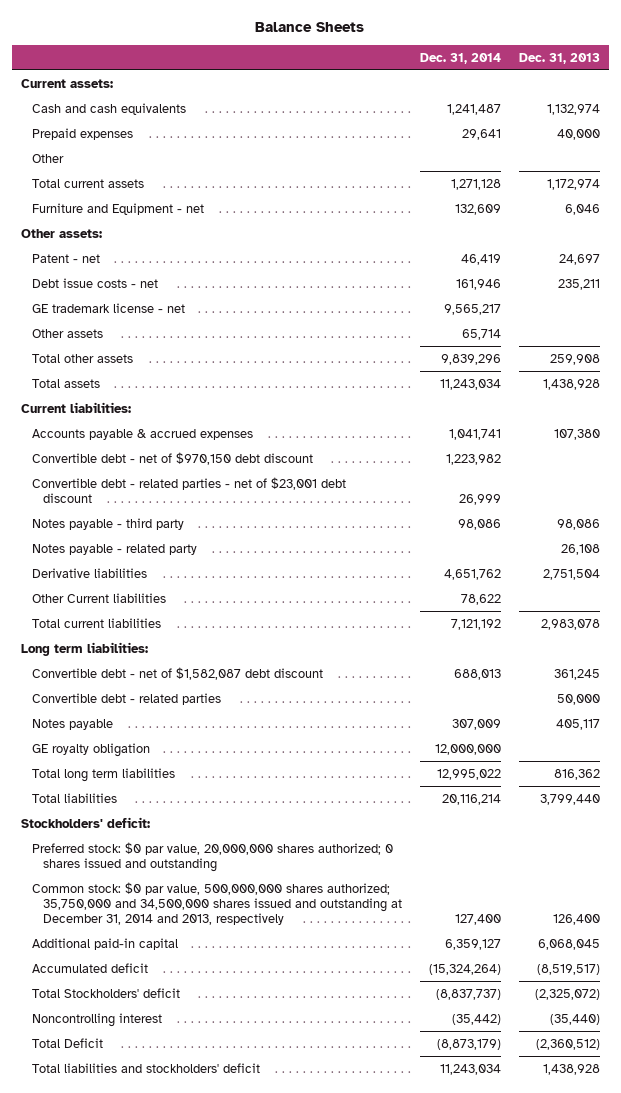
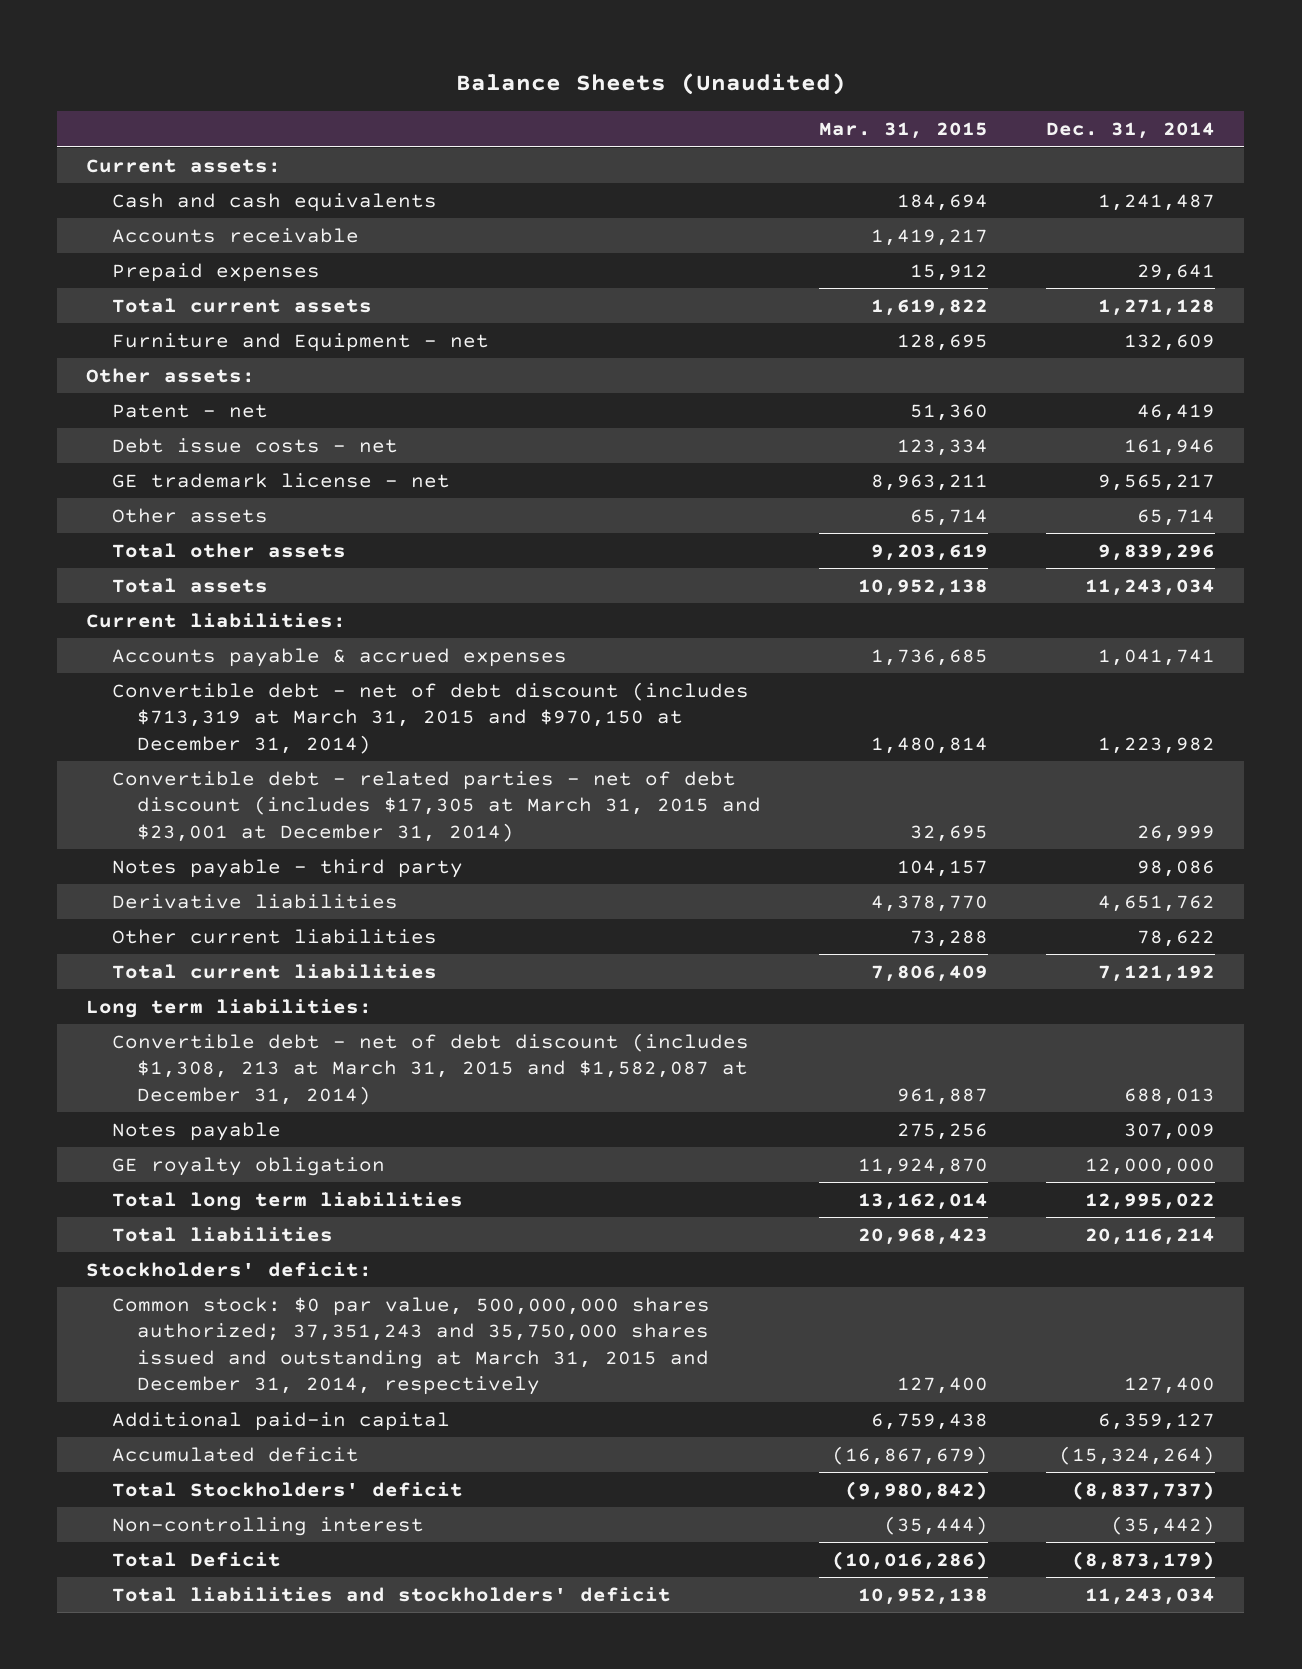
- Balance Sheets
+ Balance Sheets (Unaudited)
- | Dec. 31, 2014 | Dec. 31, 2013
+ | Mar. 31, 2015 | Dec. 31, 2014
+ Accounts receivable | 1,419,217 |
- Other
- Convertible debt - net of $970,150 debt discount | 1,223,982 |
- Convertible debt - related parties - net of $23,001 debt discount | 26,999 |
+ Convertible debt - net of debt discount (includes $713,319 at March 31, 2015 and $970,150 at December 31, 2014) | 1,480,814 | 1,223,982
+ Convertible debt - related parties - net of debt discount (includes $17,305 at March 31, 2015 and $23,001 at December 31, 2014) | 32,695 | 26,999
- Notes payable - related party | | 26,108
- Other Current liabilities | 78,622 |
+ Other current liabilities | 73,288 | 78,622
- Convertible debt - net of $1,582,087 debt discount | 688,013 | 361,245
- Convertible debt - related parties | | 50,000
+ Convertible debt - net of debt discount (includes $1,308, 213 at March 31, 2015 and $1,582,087 at December 31, 2014) | 961,887 | 688,013
- Preferred stock: $0 par value, 20,000,000 shares authorized; 0 shares issued and outstanding
- Common stock: $0 par value, 500,000,000 shares authorized; 35,750,000 and 34,500,000 shares issued and outstanding at December 31, 2014 and 2013, respectively | 127,400 | 126,400
+ Common stock: $0 par value, 500,000,000 shares authorized; 37,351,243 and 35,750,000 shares issued and outstanding at March 31, 2015 and December 31, 2014, respectively | 127,400 | 127,400
- Noncontrolling interest | (35,442) | (35,440)
+ Non-controlling interest | (35,444) | (35,442)

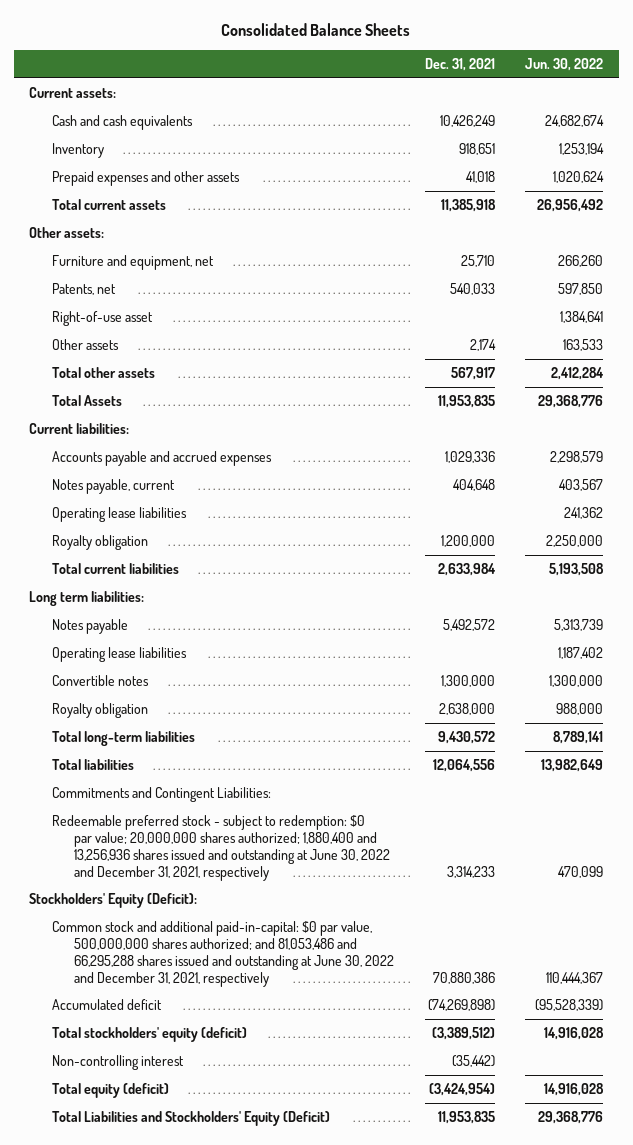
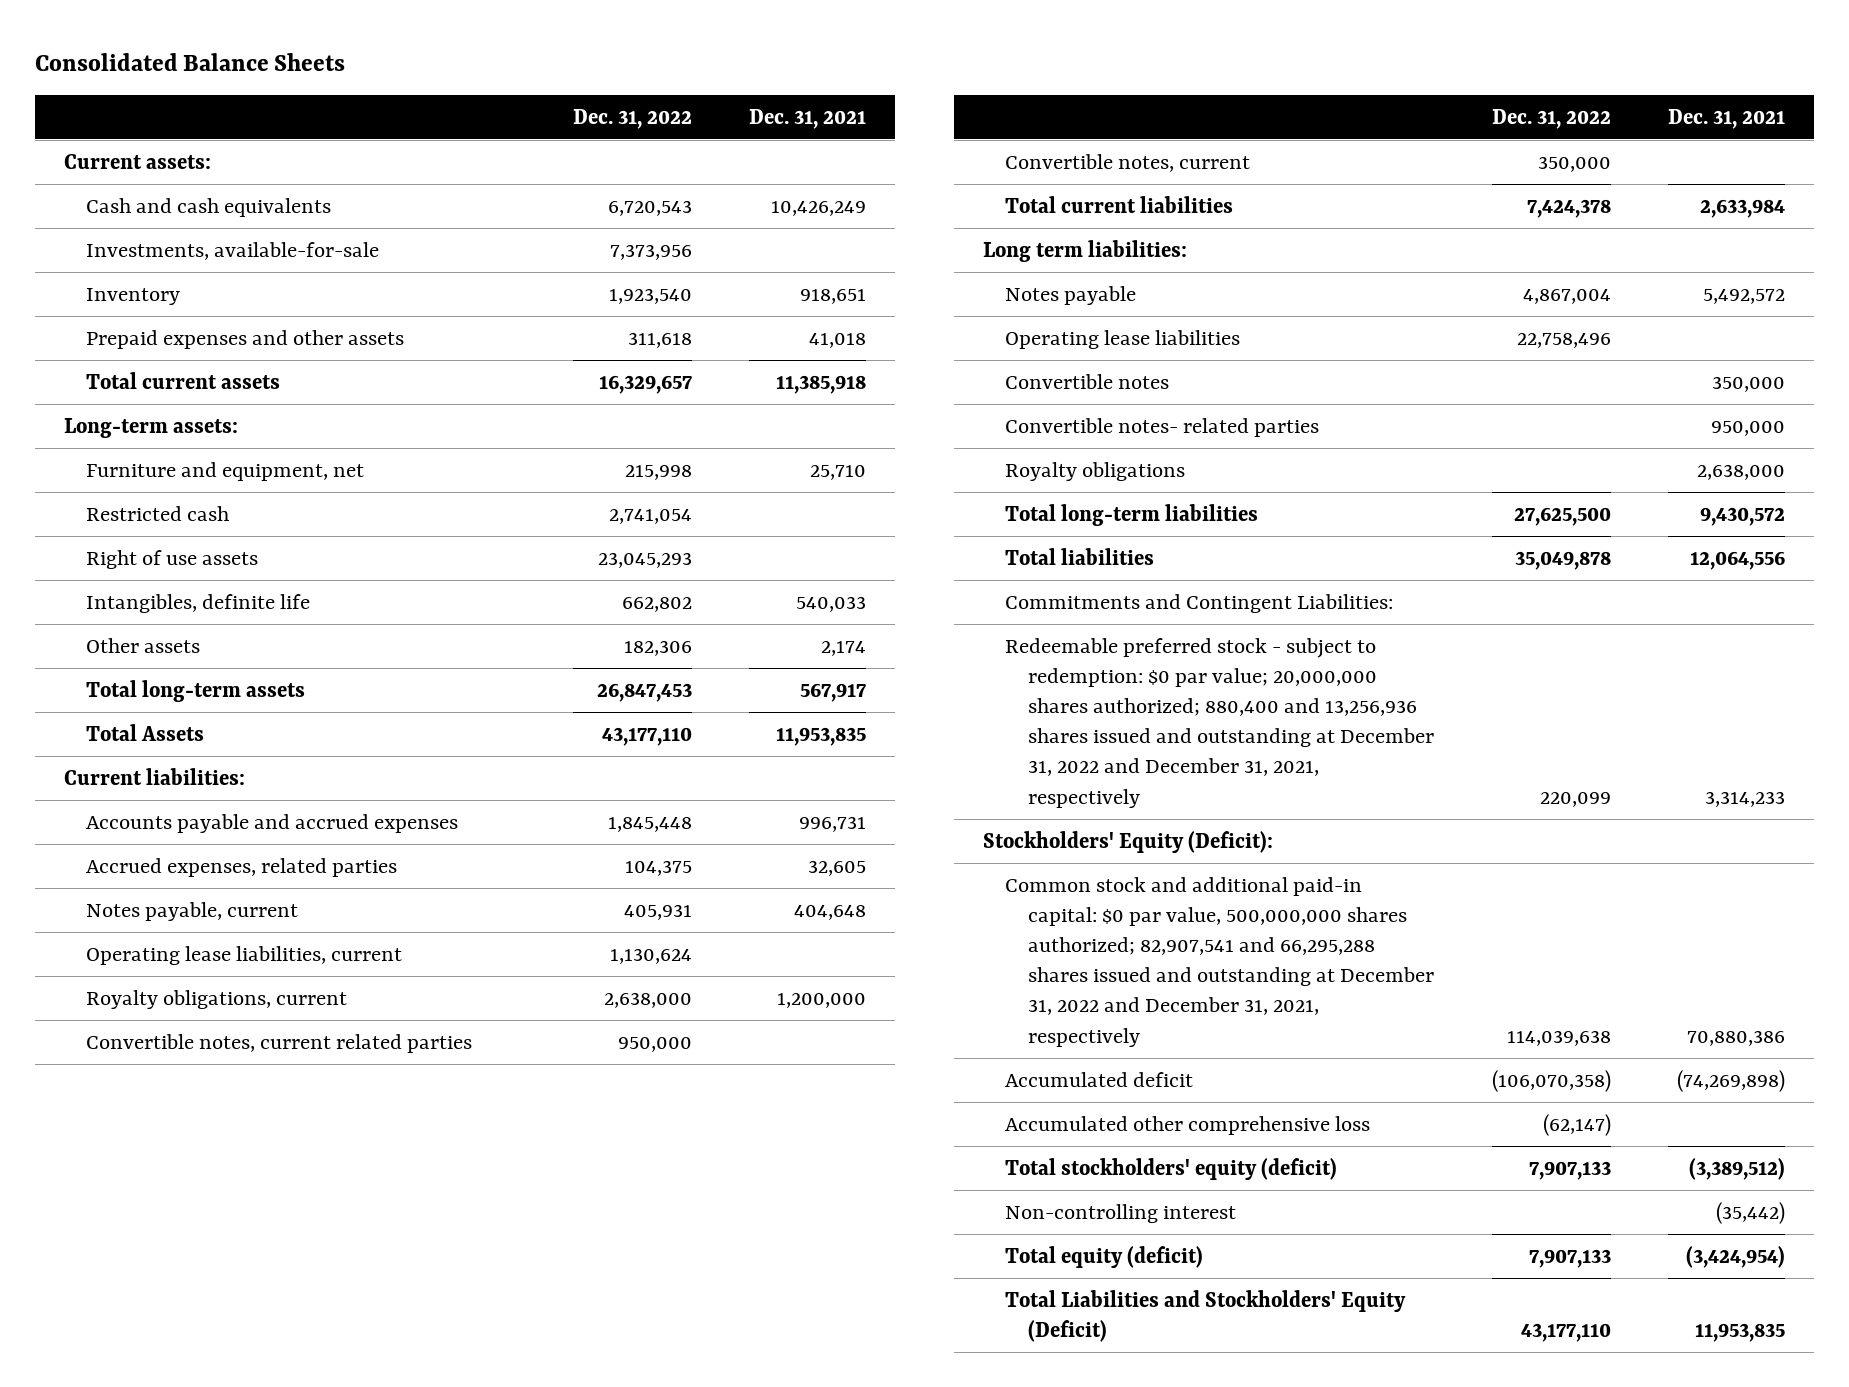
- | Dec. 31, 2021 | Jun. 30, 2022
+ | Dec. 31, 2022 | Dec. 31, 2021
+ Investments, available-for-sale | 7,373,956 |
- Other assets:
+ Long-term assets:
- Patents, net | 540,033 | 597,850
- Right-of-use asset | | 1,384,641
+ Restricted cash | 2,741,054 |
+ Right of use assets | 23,045,293 |
+ Intangibles, definite life | 662,802 | 540,033
- Total other assets | 567,917 | 2,412,284
+ Total long-term assets | 26,847,453 | 567,917
- Accounts payable and accrued expenses | 1,029,336 | 2,298,579
+ Accounts payable and accrued expenses | 1,845,448 | 996,731
+ Accrued expenses, related parties | 104,375 | 32,605
- Operating lease liabilities | | 241,362
- Royalty obligation | 1,200,000 | 2,250,000
+ Operating lease liabilities, current | 1,130,624 |
+ Royalty obligations, current | 2,638,000 | 1,200,000
+ Convertible notes, current related parties | 950,000 |
+ Convertible notes, current | 350,000 |
- Convertible notes | 1,300,000 | 1,300,000
- Royalty obligation | 2,638,000 | 988,000
+ Convertible notes | | 350,000
+ Convertible notes- related parties | | 950,000
+ Royalty obligations | | 2,638,000
- Redeemable preferred stock - subject to redemption: $0 par value; 20,000,000 shares authorized; 1,880,400 and 13,256,936 shares issued and outstanding at June 30, 2022 and December 31, 2021, respectively | 3,314,233 | 470,099
+ Redeemable preferred stock - subject to redemption: $0 par value; 20,000,000 shares authorized; 880,400 and 13,256,936 shares issued and outstanding at December 31, 2022 and December 31, 2021, respectively | 220,099 | 3,314,233
- Common stock and additional paid-in-capital: $0 par value, 500,000,000 shares authorized; and 81,053,486 and 66,295,288 shares issued and outstanding at June 30, 2022 and December 31, 2021, respectively | 70,880,386 | 110,444,367
+ Common stock and additional paid-in capital: $0 par value, 500,000,000 shares authorized; 82,907,541 and 66,295,288 shares issued and outstanding at December 31, 2022 and December 31, 2021, respectively | 114,039,638 | 70,880,386
+ Accumulated other comprehensive loss | (62,147) |

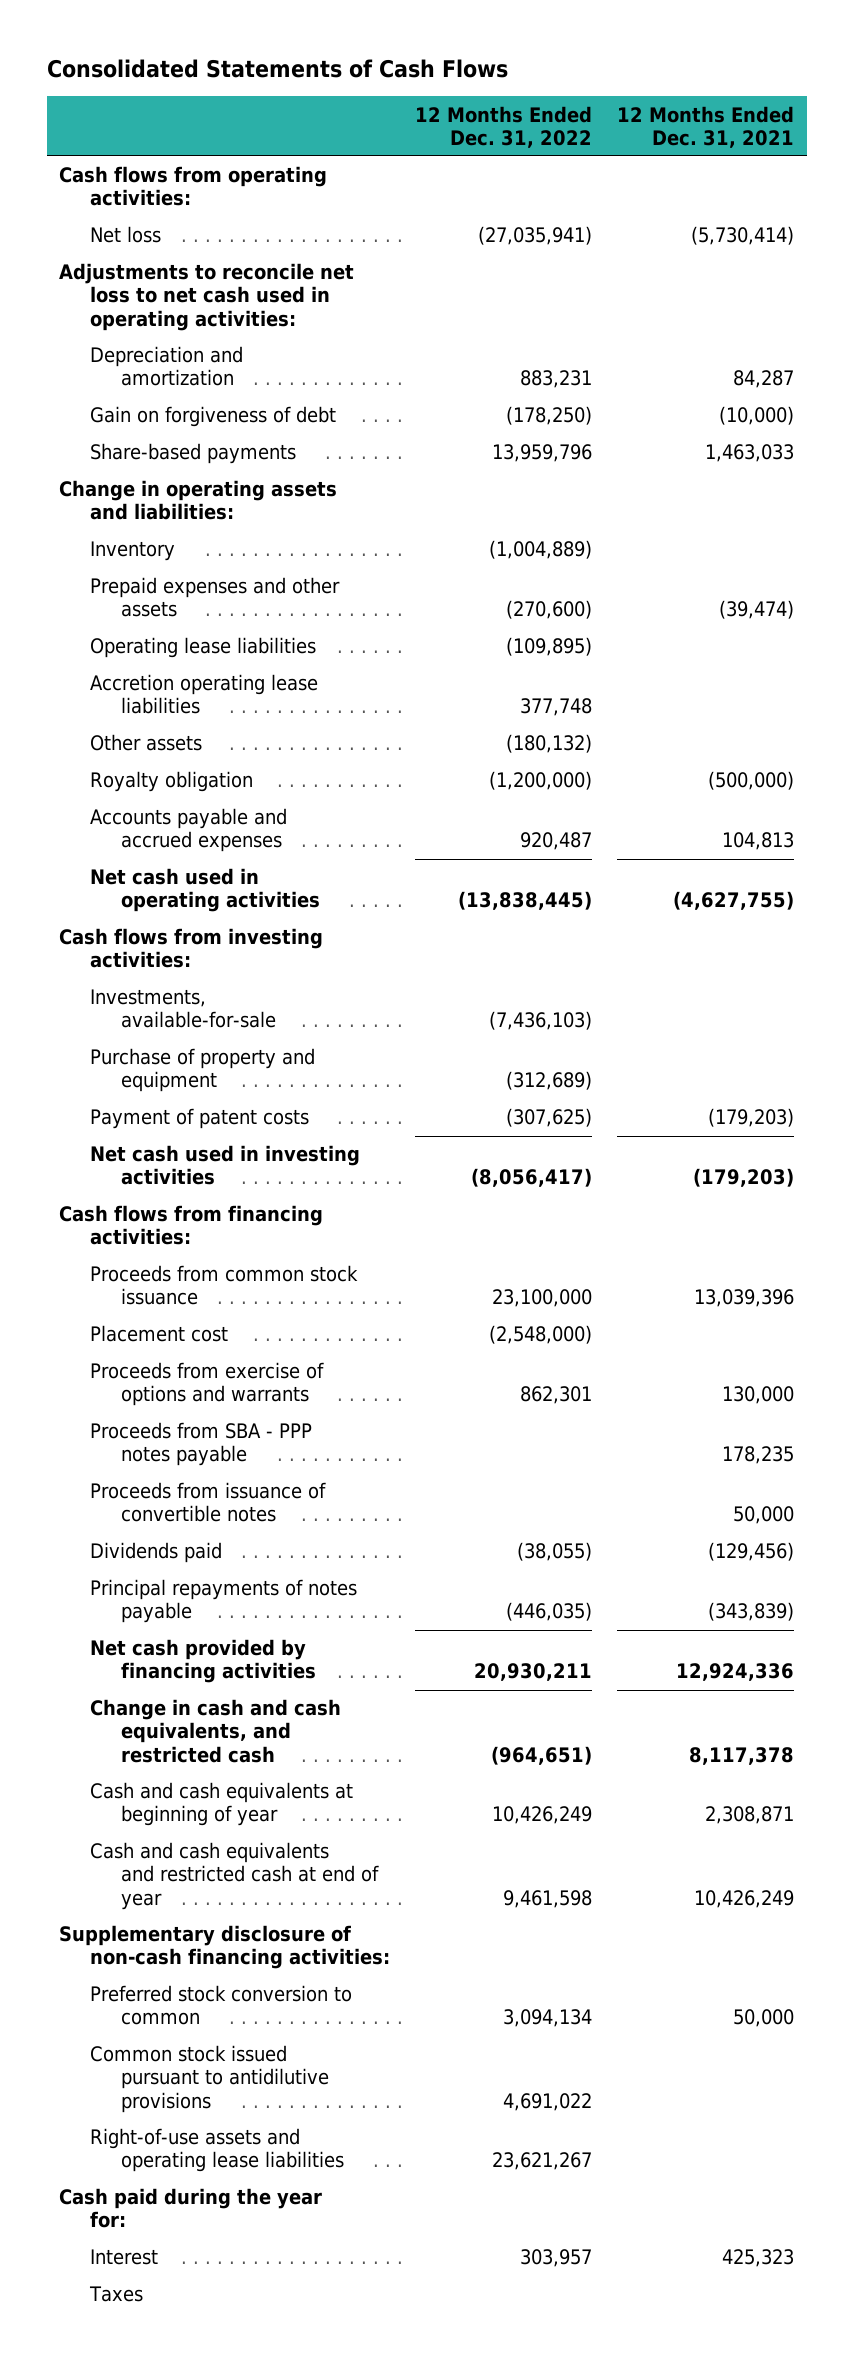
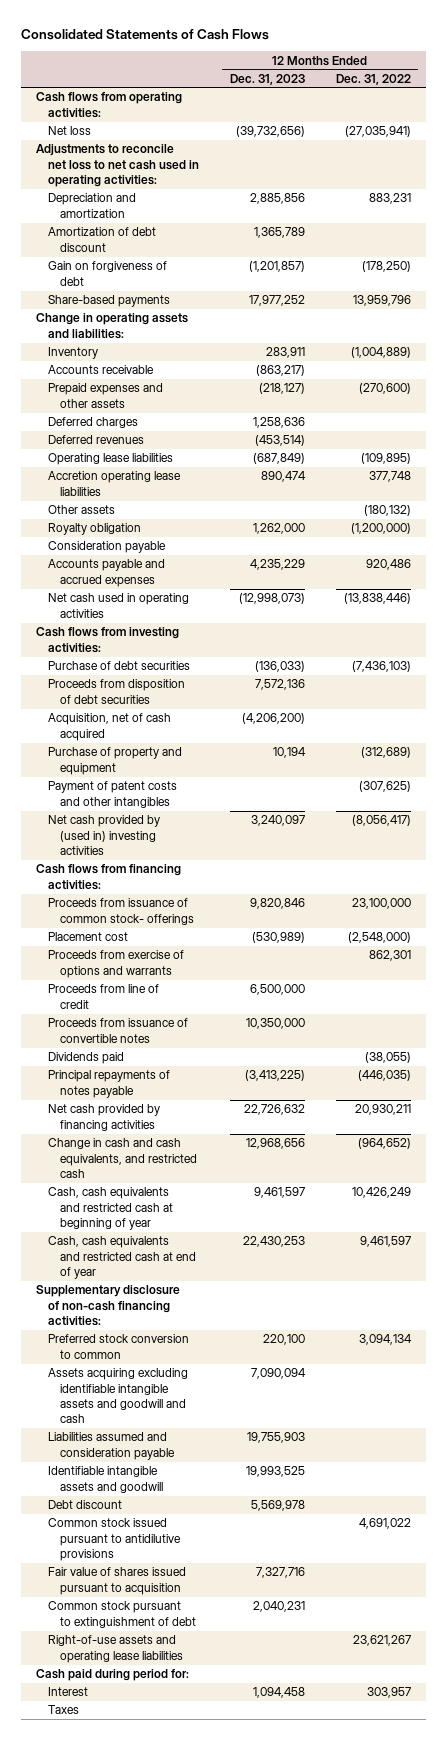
- | 12 Months Ended Dec. 31, 2022 | 12 Months Ended Dec. 31, 2021
+ | 12 Months Ended Dec. 31, 2023 | 12 Months Ended Dec. 31, 2022
+ Amortization of debt discount | 1,365,789 |
+ Accounts receivable | (863,217) |
+ Deferred charges | 1,258,636 |
+ Deferred revenues | (453,514) |
- Accounts payable and accrued expenses | 920,487 | 104,813
- Net cash used in operating activities | (13,838,445) | (4,627,755)
+ Consideration payable
+ Accounts payable and accrued expenses | 4,235,229 | 920,486
+ Net cash used in operating activities | (12,998,073) | (13,838,446)
- Investments, available-for-sale | (7,436,103) |
+ Purchase of debt securities | (136,033) | (7,436,103)
+ Proceeds from disposition of debt securities | 7,572,136 |
+ Acquisition, net of cash acquired | (4,206,200) |
- Payment of patent costs | (307,625) | (179,203)
- Net cash used in investing activities | (8,056,417) | (179,203)
+ Payment of patent costs and other intangibles | | (307,625)
+ Net cash provided by (used in) investing activities | 3,240,097 | (8,056,417)
- Proceeds from common stock issuance | 23,100,000 | 13,039,396
+ Proceeds from issuance of common stock- offerings | 9,820,846 | 23,100,000
- Proceeds from SBA - PPP notes payable | | 178,235
+ Proceeds from line of credit | 6,500,000 |
- Change in cash and cash equivalents, and restricted cash | (964,651) | 8,117,378
- Cash and cash equivalents at beginning of year | 10,426,249 | 2,308,871
- Cash and cash equivalents and restricted cash at end of year | 9,461,598 | 10,426,249
+ Change in cash and cash equivalents, and restricted cash | 12,968,656 | (964,652)
+ Cash, cash equivalents and restricted cash at beginning of year | 9,461,597 | 10,426,249
+ Cash, cash equivalents and restricted cash at end of year | 22,430,253 | 9,461,597
+ Assets acquiring excluding identifiable intangible assets and goodwill and cash | 7,090,094 |
+ Liabilities assumed and consideration payable | 19,755,903 |
+ Identifiable intangible assets and goodwill | 19,993,525 |
+ Debt discount | 5,569,978 |
+ Fair value of shares issued pursuant to acquisition | 7,327,716 |
+ Common stock pursuant to extinguishment of debt | 2,040,231 |
- Cash paid during the year for:
+ Cash paid during period for:

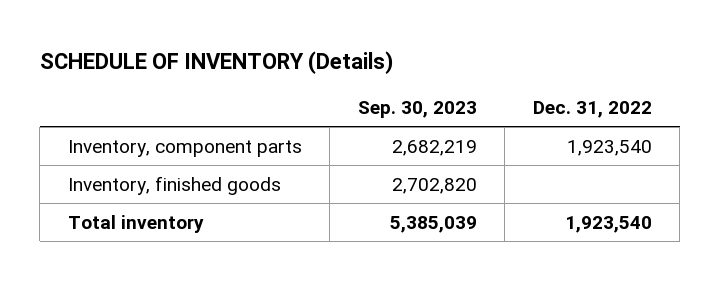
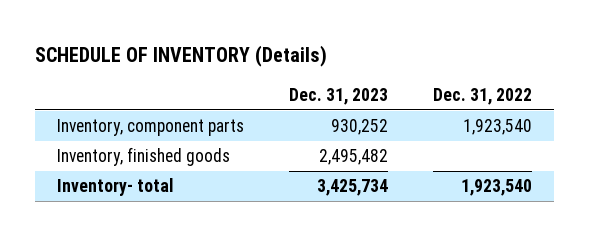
- | Sep. 30, 2023 | Dec. 31, 2022
+ | Dec. 31, 2023 | Dec. 31, 2022
- Total inventory | 5,385,039 | 1,923,540
+ Inventory- total | 3,425,734 | 1,923,540

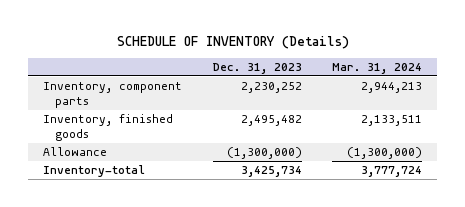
- | Dec. 31, 2023 | Dec. 31, 2022
+ | Dec. 31, 2023 | Mar. 31, 2024
- Inventory, component parts | 930,252 | 1,923,540
+ Inventory, component parts | 2,230,252 | 2,944,213
- Inventory- total | 3,425,734 | 1,923,540
+ Allowance | (1,300,000) | (1,300,000)
+ Inventory-total | 3,425,734 | 3,777,724

